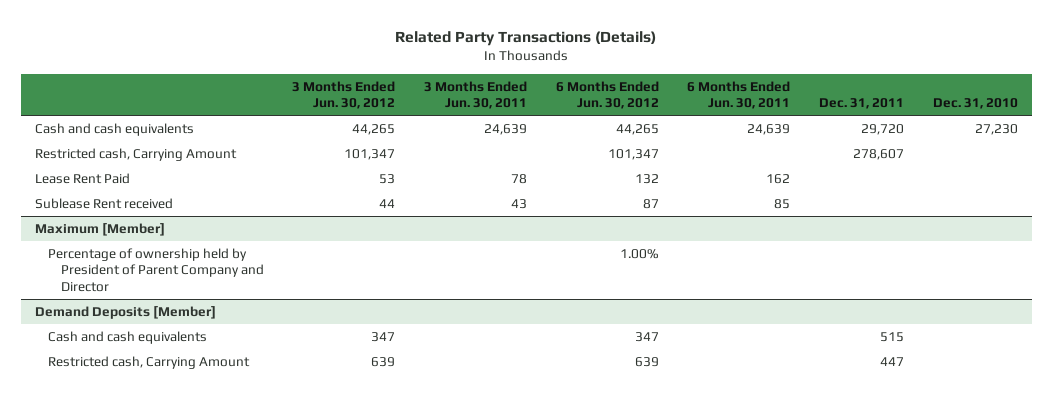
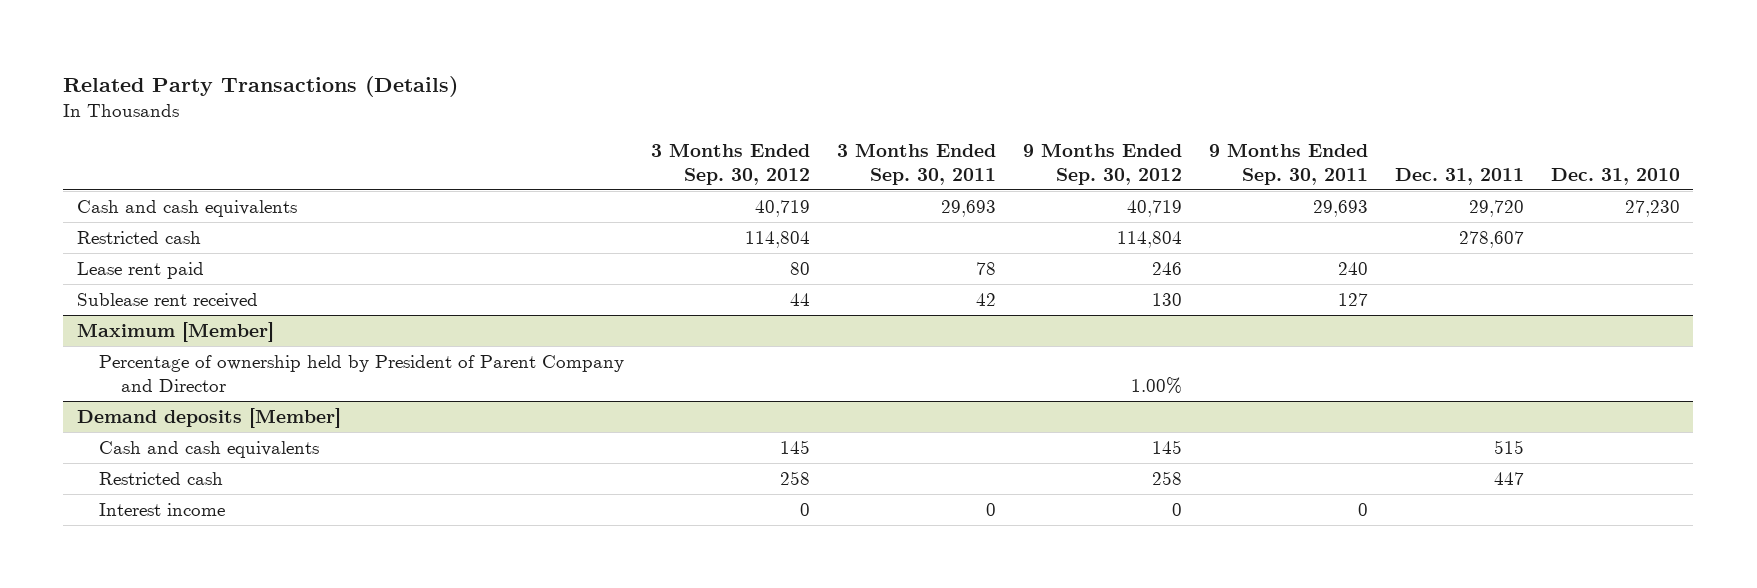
- | 3 Months Ended Jun. 30, 2012 | 3 Months Ended Jun. 30, 2011 | 6 Months Ended Jun. 30, 2012 | 6 Months Ended Jun. 30, 2011 | Dec. 31, 2011 | Dec. 31, 2010
+ | 3 Months Ended Sep. 30, 2012 | 3 Months Ended Sep. 30, 2011 | 9 Months Ended Sep. 30, 2012 | 9 Months Ended Sep. 30, 2011 | Dec. 31, 2011 | Dec. 31, 2010
- Restricted cash, Carrying Amount | 101,347 | | 101,347 | | 278,607 |
- Lease Rent Paid | 53 | 78 | 132 | 162 | |
- Sublease Rent received | 44 | 43 | 87 | 85 | |
+ Restricted cash | 114,804 | | 114,804 | | 278,607 |
+ Lease rent paid | 80 | 78 | 246 | 240 | |
+ Sublease rent received | 44 | 42 | 130 | 127 | |
- Demand Deposits [Member]
+ Demand deposits [Member]
- Restricted cash, Carrying Amount | 639 | | 639 | | 447 |
+ Restricted cash | 258 | | 258 | | 447 |
+ Interest income | 0 | 0 | 0 | 0 | |

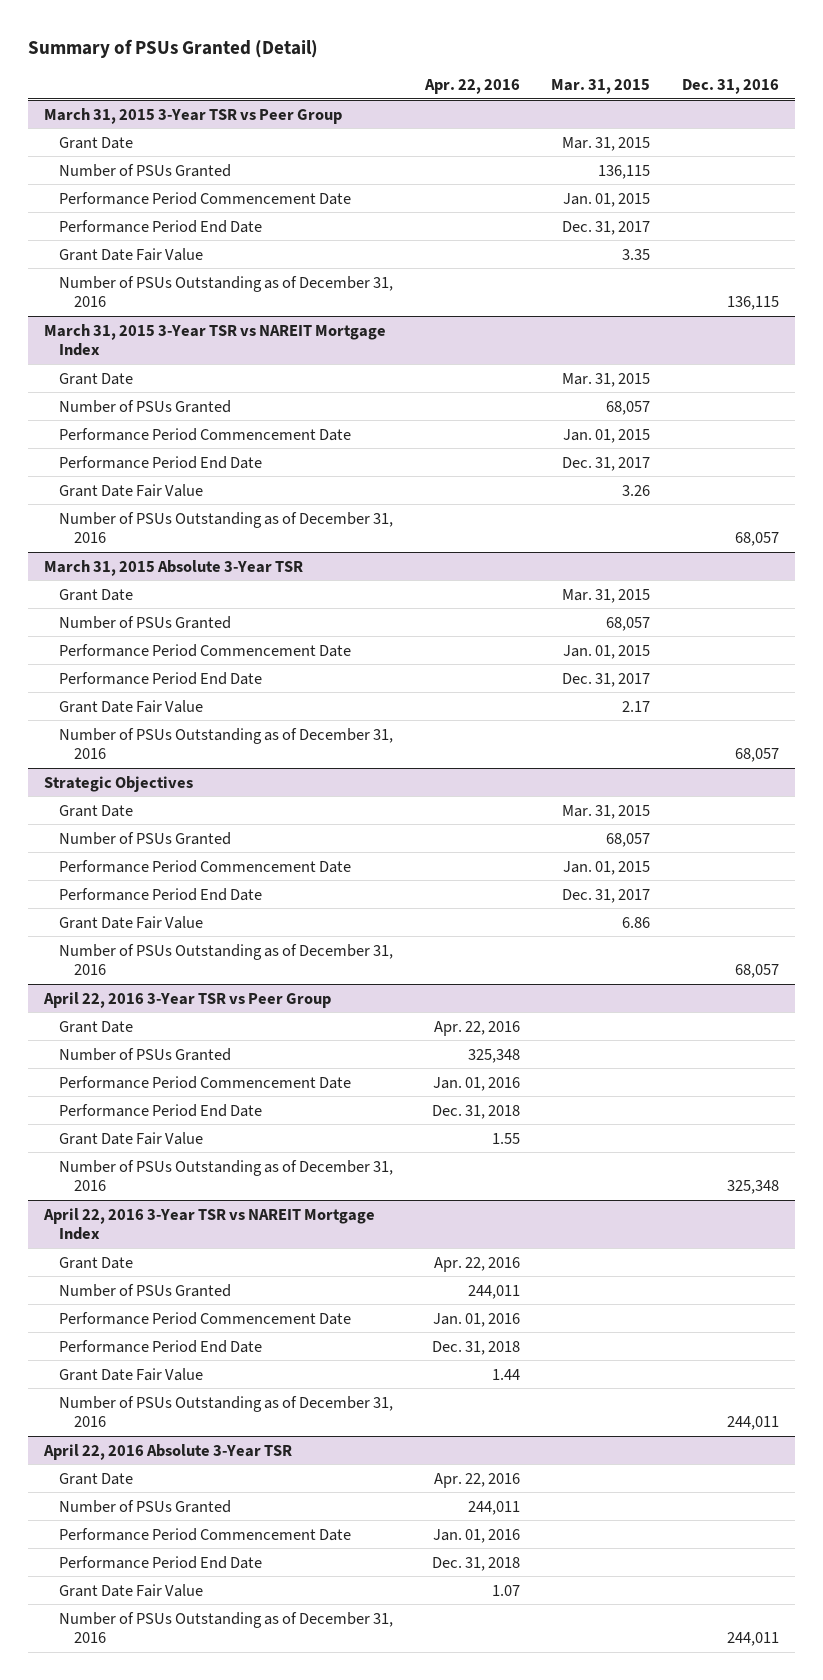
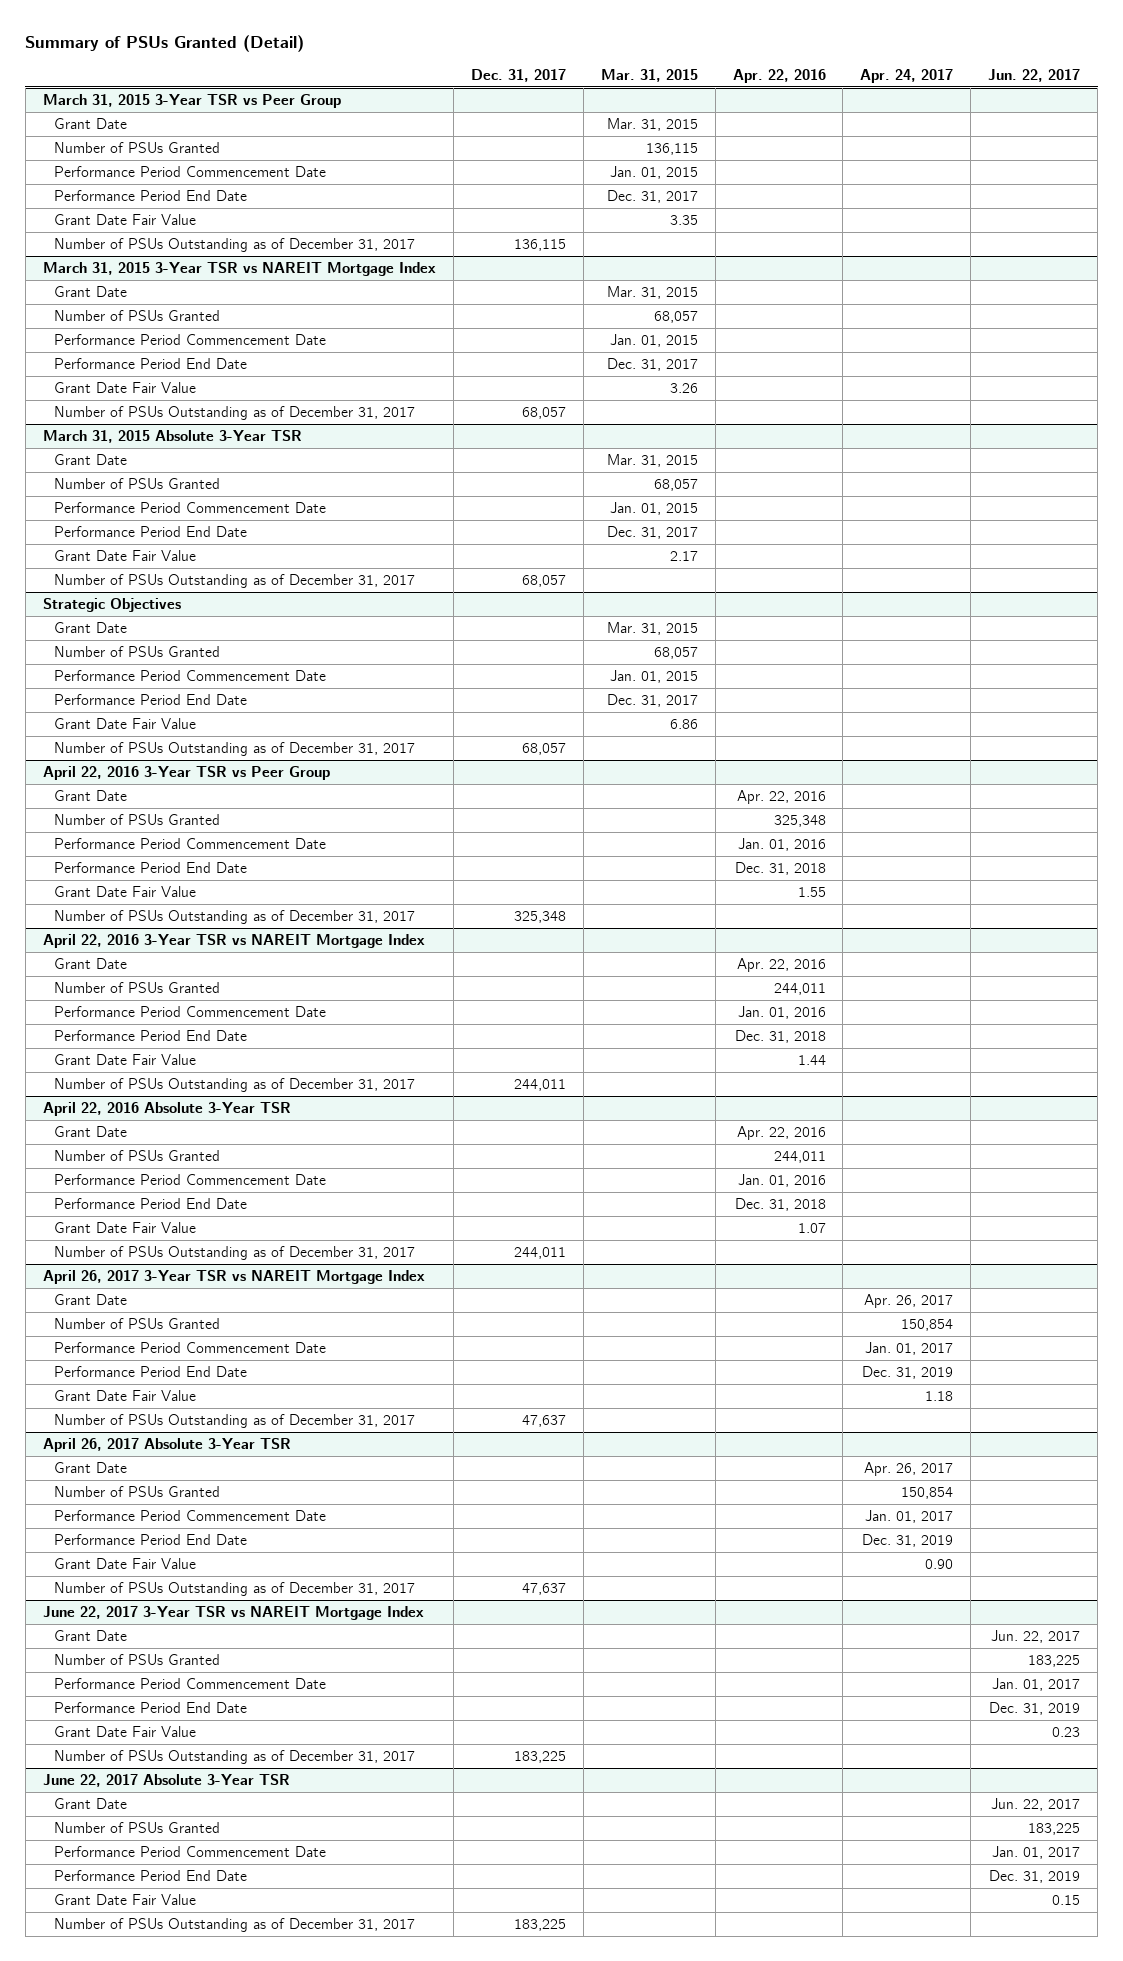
- | Apr. 22, 2016 | Mar. 31, 2015 | Dec. 31, 2016
+ | Dec. 31, 2017 | Mar. 31, 2015 | Apr. 22, 2016 | Apr. 24, 2017 | Jun. 22, 2017
@ March 31, 2015 3-Year TSR vs Peer Group
- Number of PSUs Outstanding as of December 31, 2016 | | | 136,115
+ Number of PSUs Outstanding as of December 31, 2017 | 136,115 | | | |
@ March 31, 2015 3-Year TSR vs NAREIT Mortgage Index
- Number of PSUs Outstanding as of December 31, 2016 | | | 68,057
+ Number of PSUs Outstanding as of December 31, 2017 | 68,057 | | | |
@ March 31, 2015 Absolute 3-Year TSR
- Number of PSUs Outstanding as of December 31, 2016 | | | 68,057
+ Number of PSUs Outstanding as of December 31, 2017 | 68,057 | | | |
@ Strategic Objectives
- Number of PSUs Outstanding as of December 31, 2016 | | | 68,057
+ Number of PSUs Outstanding as of December 31, 2017 | 68,057 | | | |
@ April 22, 2016 3-Year TSR vs Peer Group
- Number of PSUs Outstanding as of December 31, 2016 | | | 325,348
+ Number of PSUs Outstanding as of December 31, 2017 | 325,348 | | | |
@ April 22, 2016 3-Year TSR vs NAREIT Mortgage Index
- Number of PSUs Outstanding as of December 31, 2016 | | | 244,011
+ Number of PSUs Outstanding as of December 31, 2017 | 244,011 | | | |
@ April 22, 2016 Absolute 3-Year TSR
- Number of PSUs Outstanding as of December 31, 2016 | | | 244,011
+ Number of PSUs Outstanding as of December 31, 2017 | 244,011 | | | |
+ April 26, 2017 3-Year TSR vs NAREIT Mortgage Index
+ Grant Date | | | | Apr. 26, 2017 |
+ Number of PSUs Granted | | | | 150,854 |
+ Performance Period Commencement Date | | | | Jan. 01, 2017 |
+ Performance Period End Date | | | | Dec. 31, 2019 |
+ Grant Date Fair Value | | | | 1.18 |
+ Number of PSUs Outstanding as of December 31, 2017 | 47,637 | | | |
+ April 26, 2017 Absolute 3-Year TSR
+ Grant Date | | | | Apr. 26, 2017 |
+ Number of PSUs Granted | | | | 150,854 |
+ Performance Period Commencement Date | | | | Jan. 01, 2017 |
+ Performance Period End Date | | | | Dec. 31, 2019 |
+ Grant Date Fair Value | | | | 0.90 |
+ Number of PSUs Outstanding as of December 31, 2017 | 47,637 | | | |
+ June 22, 2017 3-Year TSR vs NAREIT Mortgage Index
+ Grant Date | | | | | Jun. 22, 2017
+ Number of PSUs Granted | | | | | 183,225
+ Performance Period Commencement Date | | | | | Jan. 01, 2017
+ Performance Period End Date | | | | | Dec. 31, 2019
+ Grant Date Fair Value | | | | | 0.23
+ Number of PSUs Outstanding as of December 31, 2017 | 183,225 | | | |
+ June 22, 2017 Absolute 3-Year TSR
+ Grant Date | | | | | Jun. 22, 2017
+ Number of PSUs Granted | | | | | 183,225
+ Performance Period Commencement Date | | | | | Jan. 01, 2017
+ Performance Period End Date | | | | | Dec. 31, 2019
+ Grant Date Fair Value | | | | | 0.15
+ Number of PSUs Outstanding as of December 31, 2017 | 183,225 | | | |

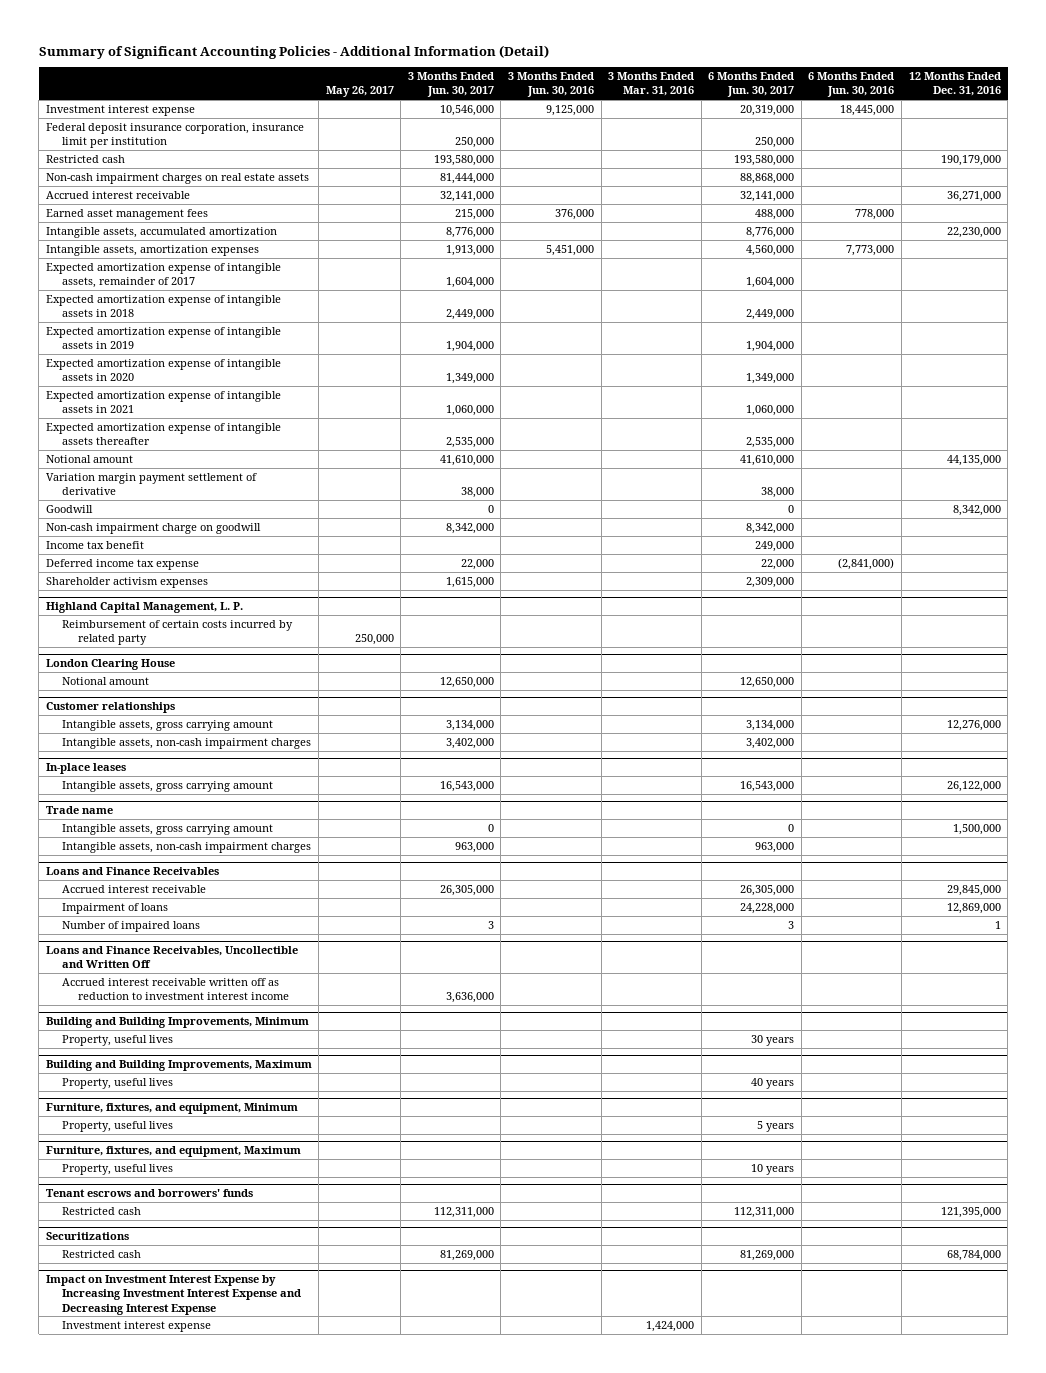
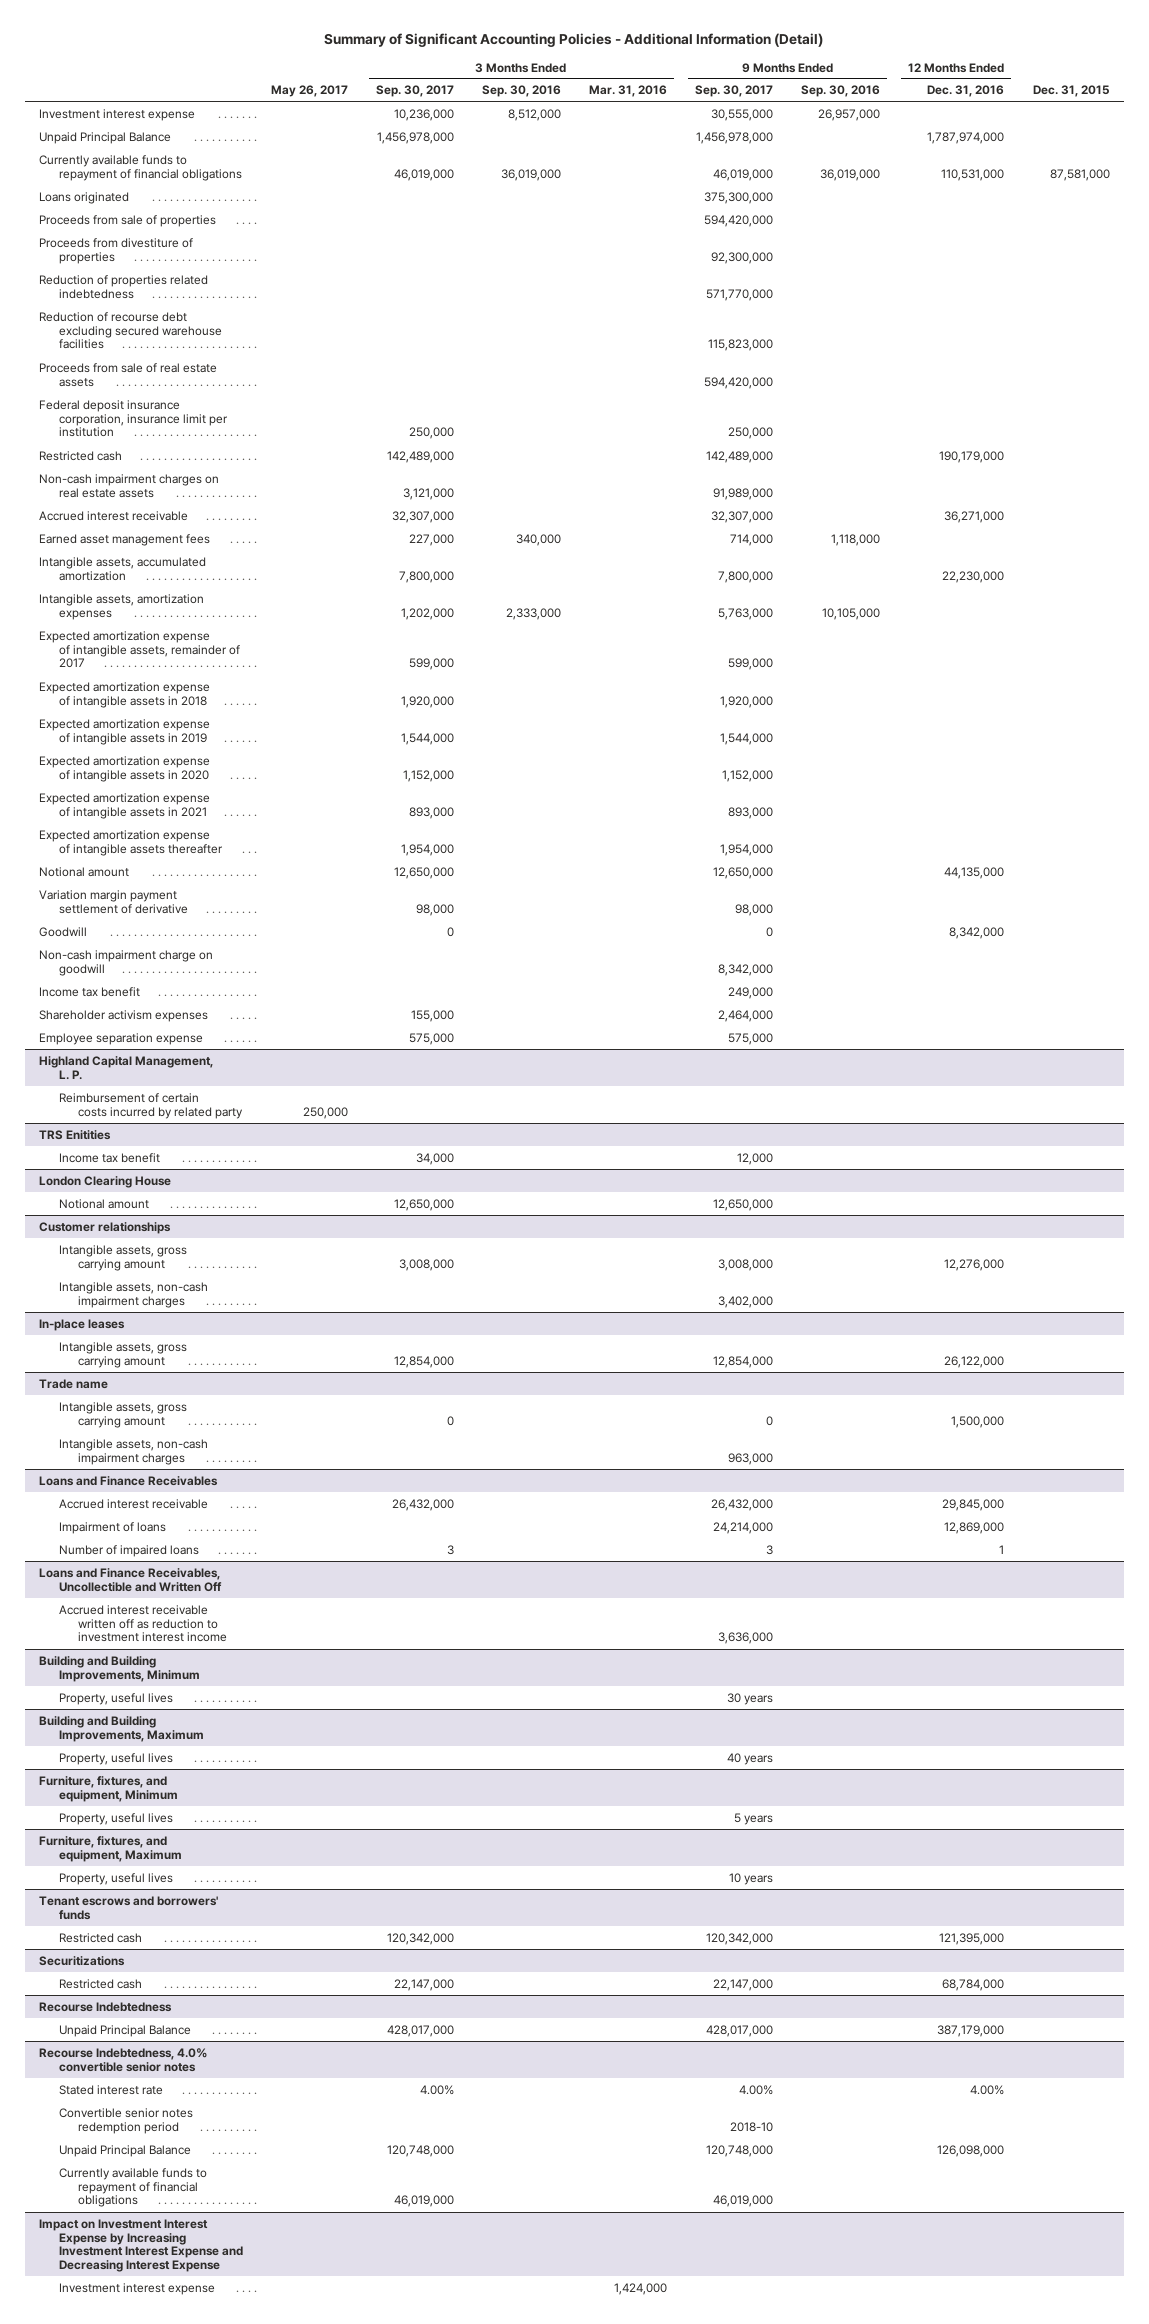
- | May 26, 2017 | 3 Months Ended Jun. 30, 2017 | 3 Months Ended Jun. 30, 2016 | 3 Months Ended Mar. 31, 2016 | 6 Months Ended Jun. 30, 2017 | 6 Months Ended Jun. 30, 2016 | 12 Months Ended Dec. 31, 2016
+ | May 26, 2017 | 3 Months Ended Sep. 30, 2017 | 3 Months Ended Sep. 30, 2016 | 3 Months Ended Mar. 31, 2016 | 9 Months Ended Sep. 30, 2017 | 9 Months Ended Sep. 30, 2016 | 12 Months Ended Dec. 31, 2016 | Dec. 31, 2015
+ Unpaid Principal Balance | | 1,456,978,000 | | | 1,456,978,000 | | 1,787,974,000 |
+ Currently available funds to repayment of financial obligations | | 46,019,000 | 36,019,000 | | 46,019,000 | 36,019,000 | 110,531,000 | 87,581,000
+ Loans originated | | | | | 375,300,000 | | |
+ Proceeds from sale of properties | | | | | 594,420,000 | | |
+ Proceeds from divestiture of properties | | | | | 92,300,000 | | |
+ Reduction of properties related indebtedness | | | | | 571,770,000 | | |
+ Reduction of recourse debt excluding secured warehouse facilities | | | | | 115,823,000 | | |
+ Proceeds from sale of real estate assets | | | | | 594,420,000 | | |
- Deferred income tax expense | | 22,000 | | | 22,000 | (2,841,000) |
+ Employee separation expense | | 575,000 | | | 575,000 | | |
+ TRS Enitities
+ Income tax benefit | | 34,000 | | | 12,000 | | |
+ Recourse Indebtedness
+ Unpaid Principal Balance | | 428,017,000 | | | 428,017,000 | | 387,179,000 |
+ Recourse Indebtedness, 4.0% convertible senior notes
+ Stated interest rate | | 4.00% | | | 4.00% | | 4.00% |
+ Convertible senior notes redemption period | | | | | 2018-10 | | |
+ Unpaid Principal Balance | | 120,748,000 | | | 120,748,000 | | 126,098,000 |
+ Currently available funds to repayment of financial obligations | | 46,019,000 | | | 46,019,000 | | |

